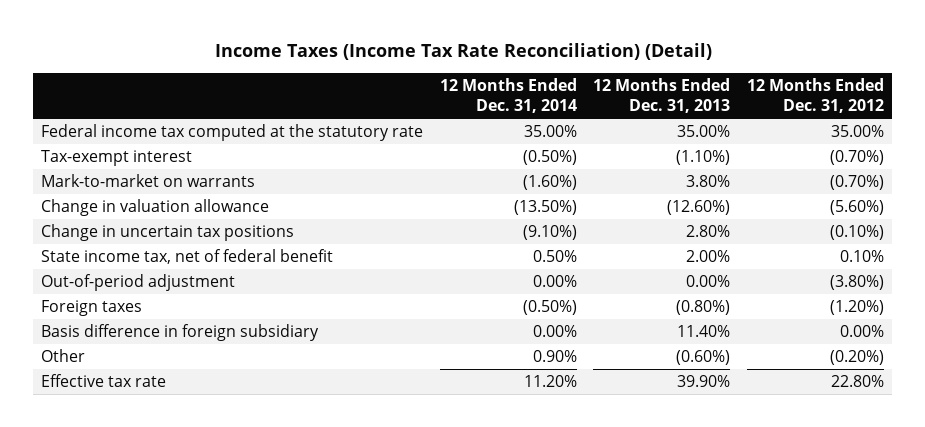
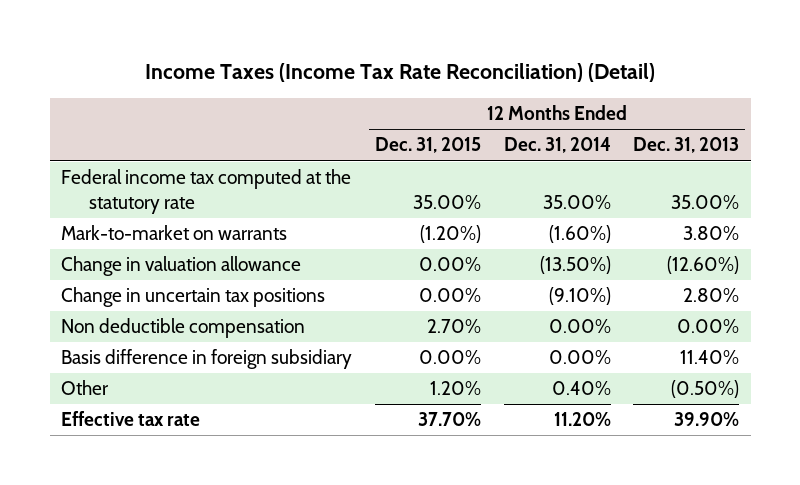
- | 12 Months Ended Dec. 31, 2014 | 12 Months Ended Dec. 31, 2013 | 12 Months Ended Dec. 31, 2012
+ | 12 Months Ended Dec. 31, 2015 | 12 Months Ended Dec. 31, 2014 | 12 Months Ended Dec. 31, 2013
- Tax-exempt interest | (0.50%) | (1.10%) | (0.70%)
- State income tax, net of federal benefit | 0.50% | 2.00% | 0.10%
- Out-of-period adjustment | 0.00% | 0.00% | (3.80%)
- Foreign taxes | (0.50%) | (0.80%) | (1.20%)
+ Non deductible compensation | 2.70% | 0.00% | 0.00%
- Other | 0.90% | (0.60%) | (0.20%)
+ Other | 1.20% | 0.40% | (0.50%)

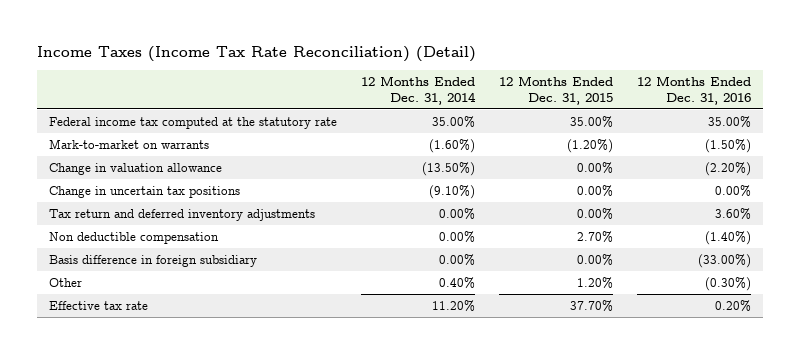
- | 12 Months Ended Dec. 31, 2015 | 12 Months Ended Dec. 31, 2014 | 12 Months Ended Dec. 31, 2013
+ | 12 Months Ended Dec. 31, 2014 | 12 Months Ended Dec. 31, 2015 | 12 Months Ended Dec. 31, 2016
+ Tax return and deferred inventory adjustments | 0.00% | 0.00% | 3.60%

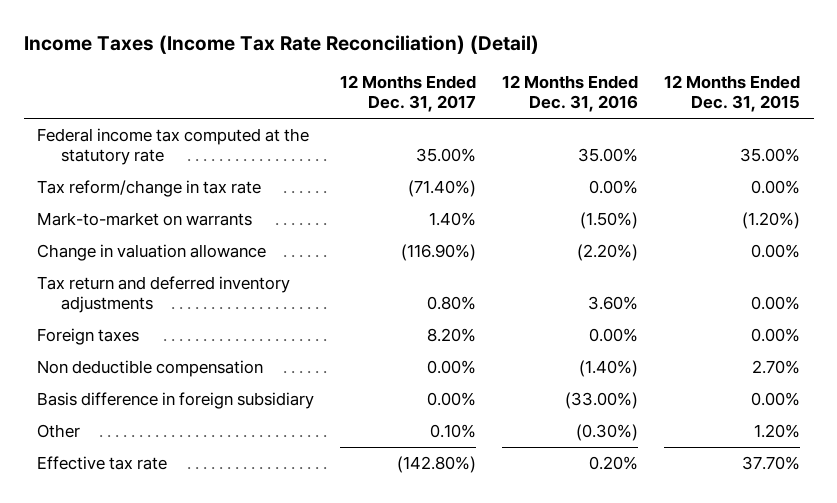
- | 12 Months Ended Dec. 31, 2014 | 12 Months Ended Dec. 31, 2015 | 12 Months Ended Dec. 31, 2016
+ | 12 Months Ended Dec. 31, 2017 | 12 Months Ended Dec. 31, 2016 | 12 Months Ended Dec. 31, 2015
+ Tax reform/change in tax rate | (71.40%) | 0.00% | 0.00%
- Change in uncertain tax positions | (9.10%) | 0.00% | 0.00%
+ Foreign taxes | 8.20% | 0.00% | 0.00%

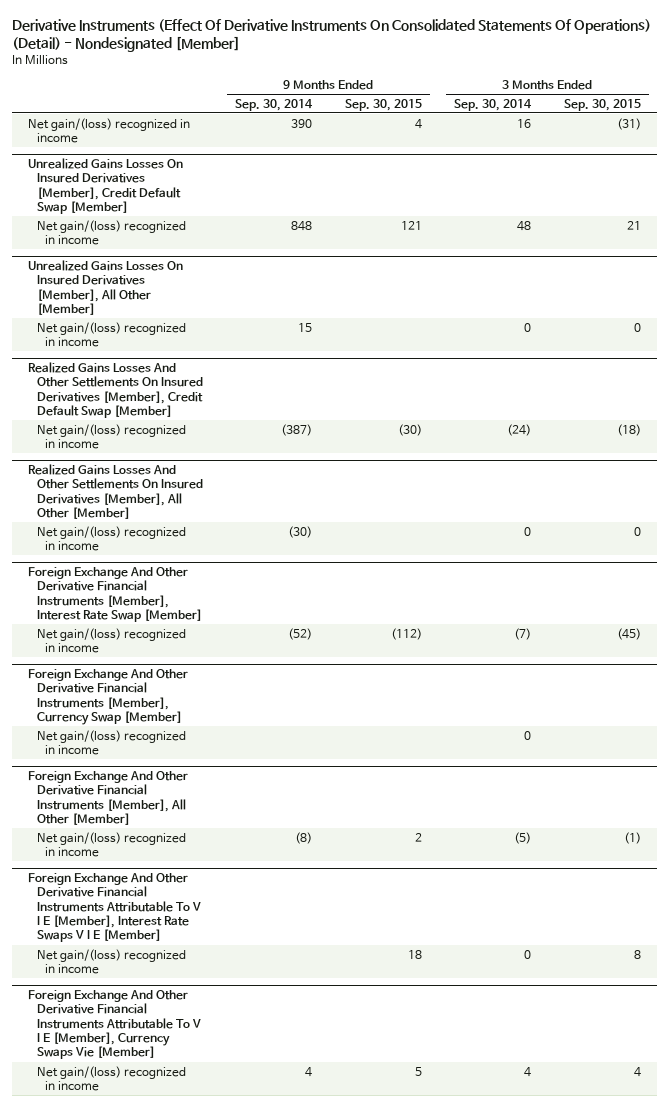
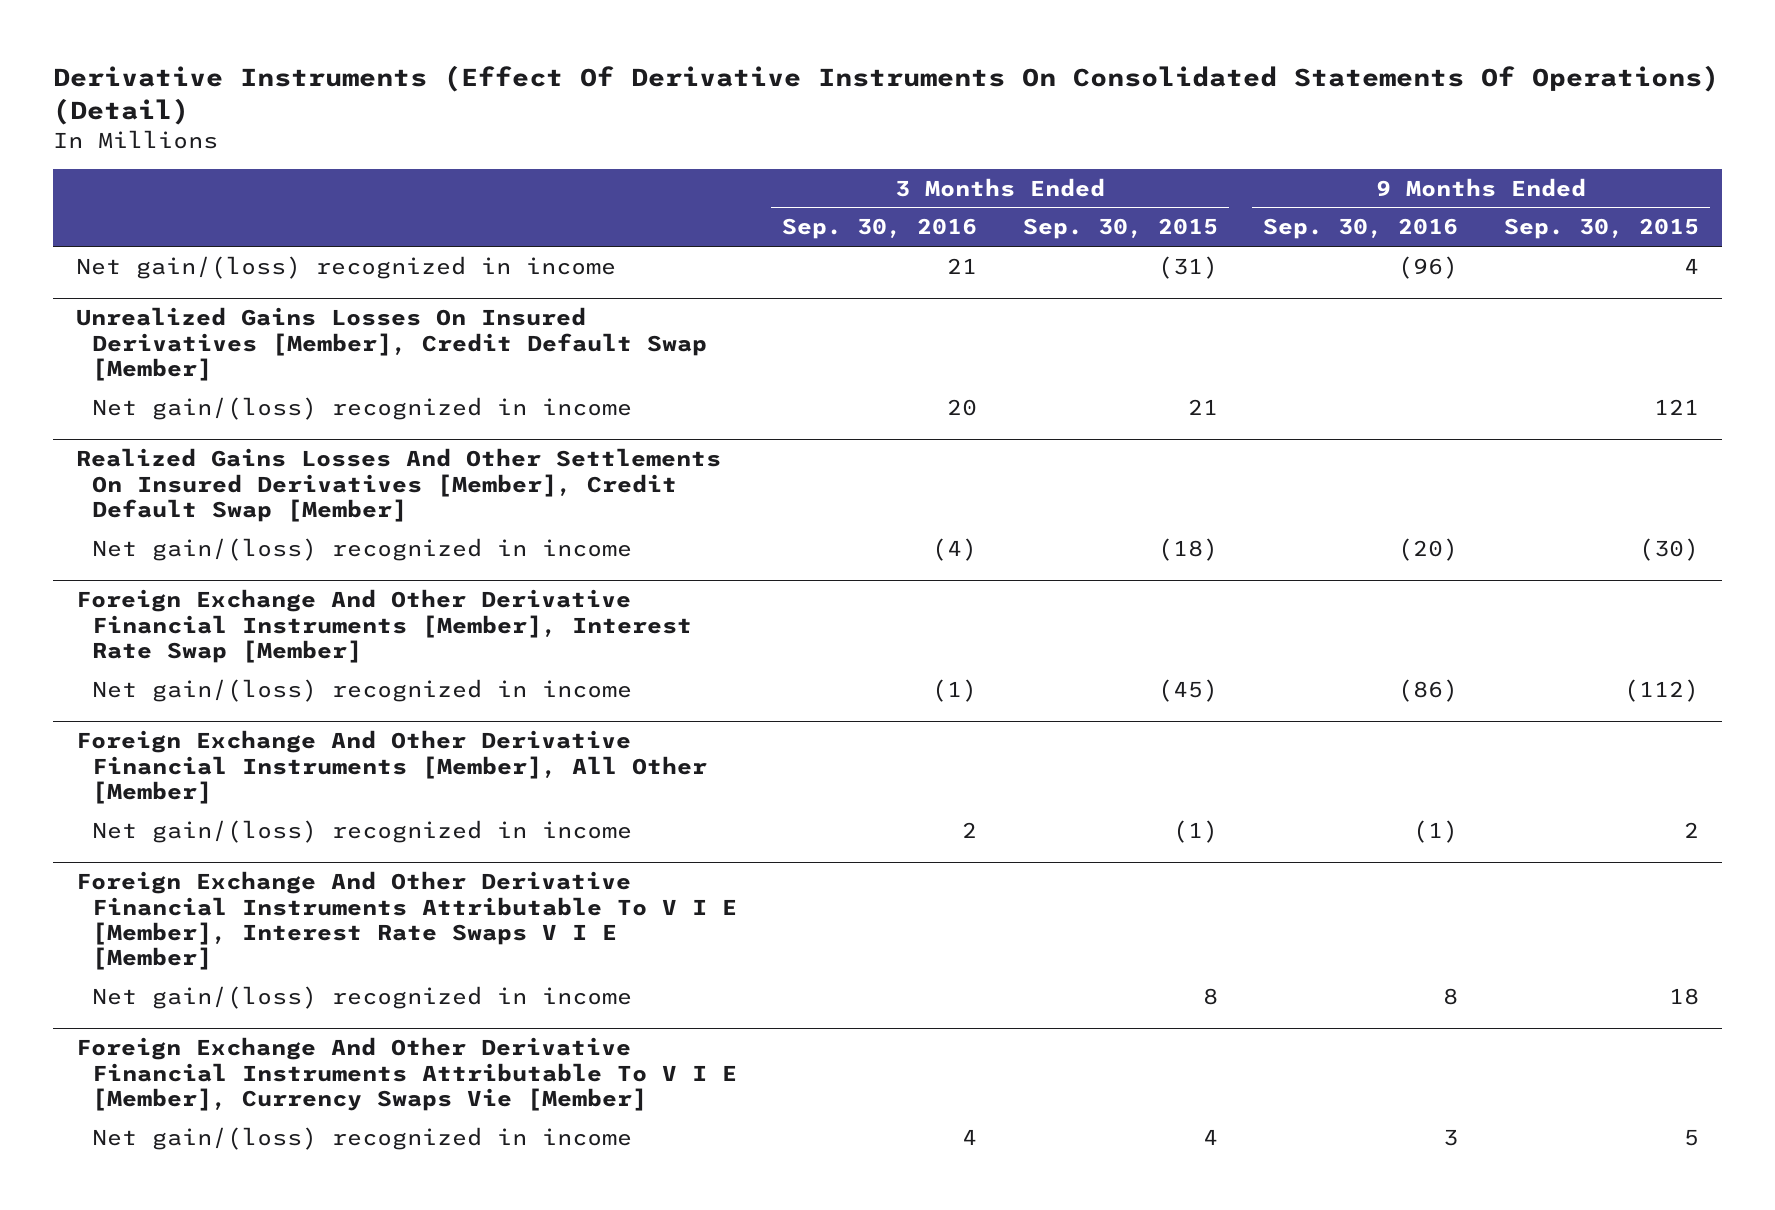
- Derivative Instruments (Effect Of Derivative Instruments On Consolidated Statements Of Operations) (Detail) - Nondesignated [Member]
+ Derivative Instruments (Effect Of Derivative Instruments On Consolidated Statements Of Operations) (Detail)
- | 9 Months Ended Sep. 30, 2014 | 9 Months Ended Sep. 30, 2015 | 3 Months Ended Sep. 30, 2014 | 3 Months Ended Sep. 30, 2015
+ | 3 Months Ended Sep. 30, 2016 | 3 Months Ended Sep. 30, 2015 | 9 Months Ended Sep. 30, 2016 | 9 Months Ended Sep. 30, 2015
- Unrealized Gains Losses On Insured Derivatives [Member], All Other [Member]
- Net gain/(loss) recognized in income | 15 | | 0 | 0
- Realized Gains Losses And Other Settlements On Insured Derivatives [Member], All Other [Member]
- Net gain/(loss) recognized in income | (30) | | 0 | 0
- Foreign Exchange And Other Derivative Financial Instruments [Member], Currency Swap [Member]
- Net gain/(loss) recognized in income | | | 0 |

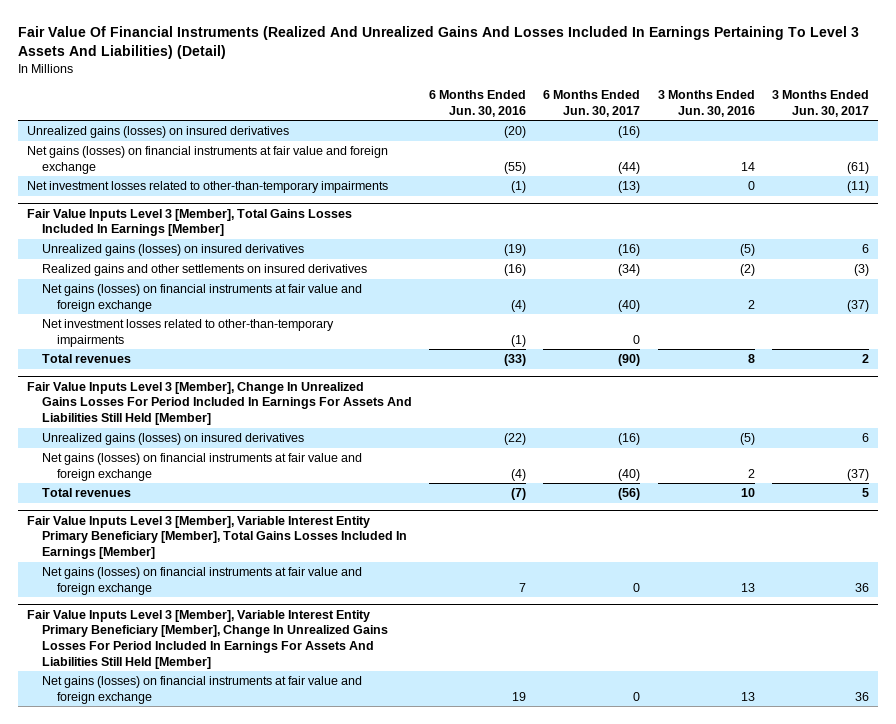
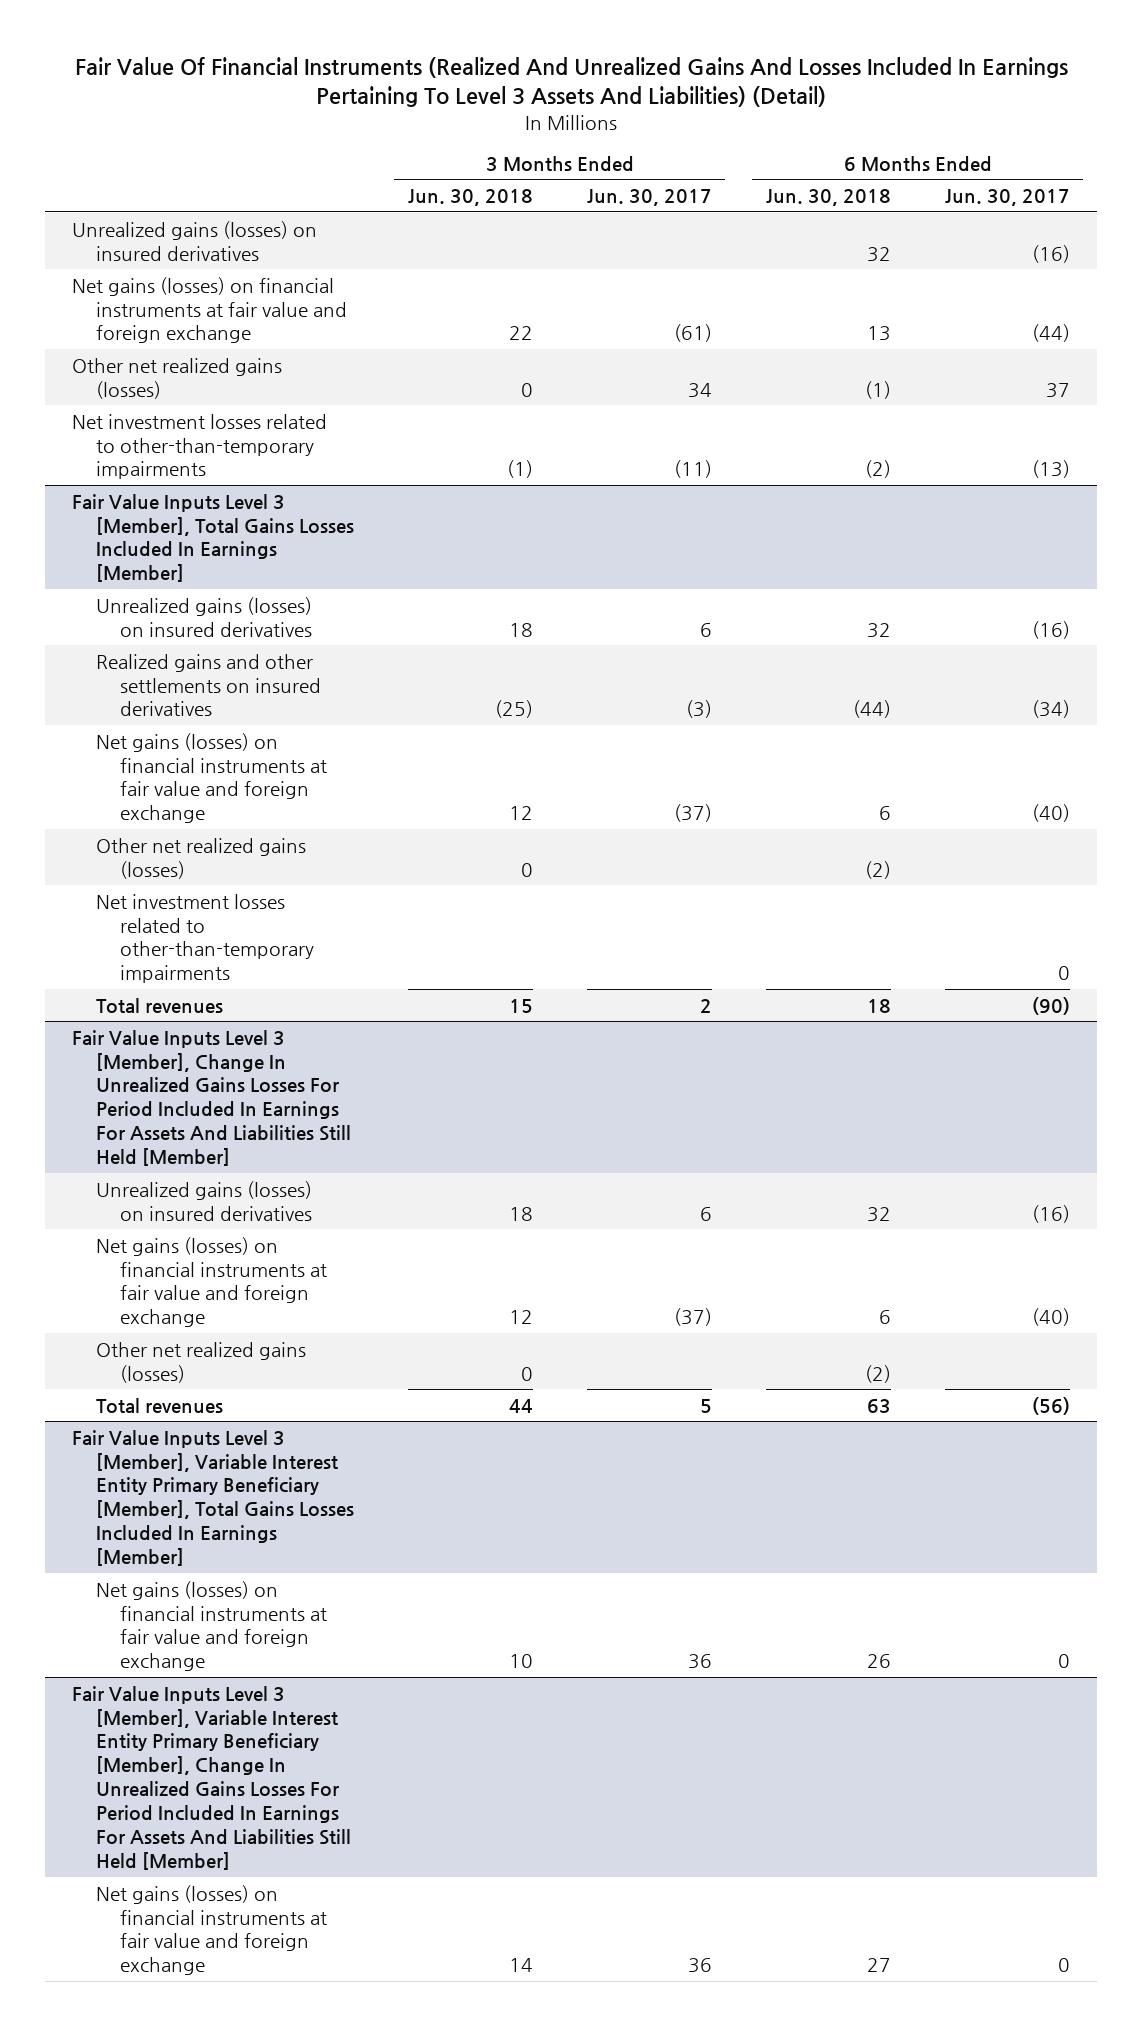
- | 6 Months Ended Jun. 30, 2016 | 6 Months Ended Jun. 30, 2017 | 3 Months Ended Jun. 30, 2016 | 3 Months Ended Jun. 30, 2017
+ | 3 Months Ended Jun. 30, 2018 | 3 Months Ended Jun. 30, 2017 | 6 Months Ended Jun. 30, 2018 | 6 Months Ended Jun. 30, 2017
+ Other net realized gains (losses) | 0 | 34 | (1) | 37
@ Fair Value Inputs Level 3 [Member], Total Gains Losses Included In Earnings [Member]
+ Other net realized gains (losses) | 0 | | (2) |
@ Fair Value Inputs Level 3 [Member], Change In Unrealized Gains Losses For Period Included In Earnings For Assets And Liabilities Still Held [Member]
+ Other net realized gains (losses) | 0 | | (2) |

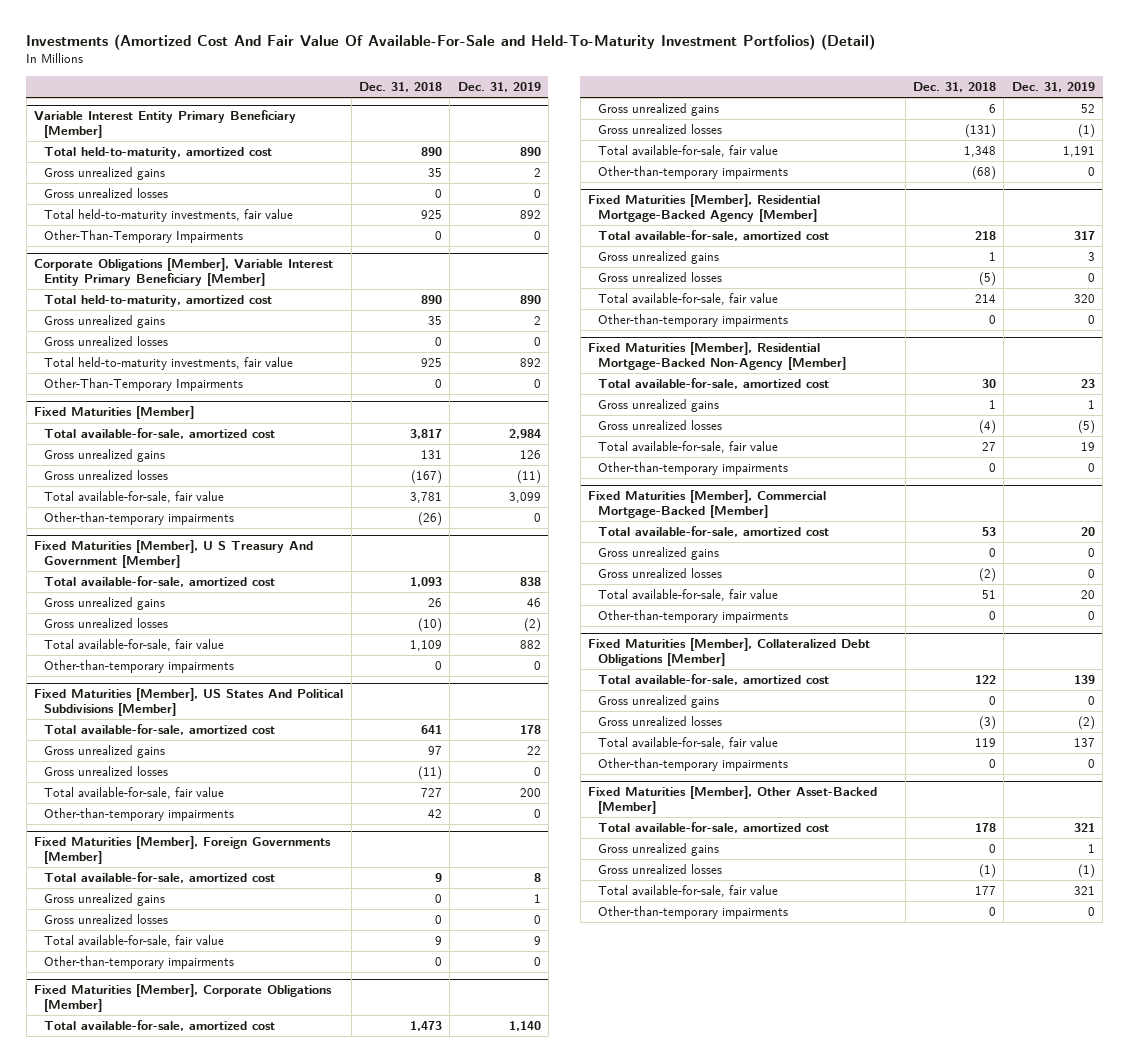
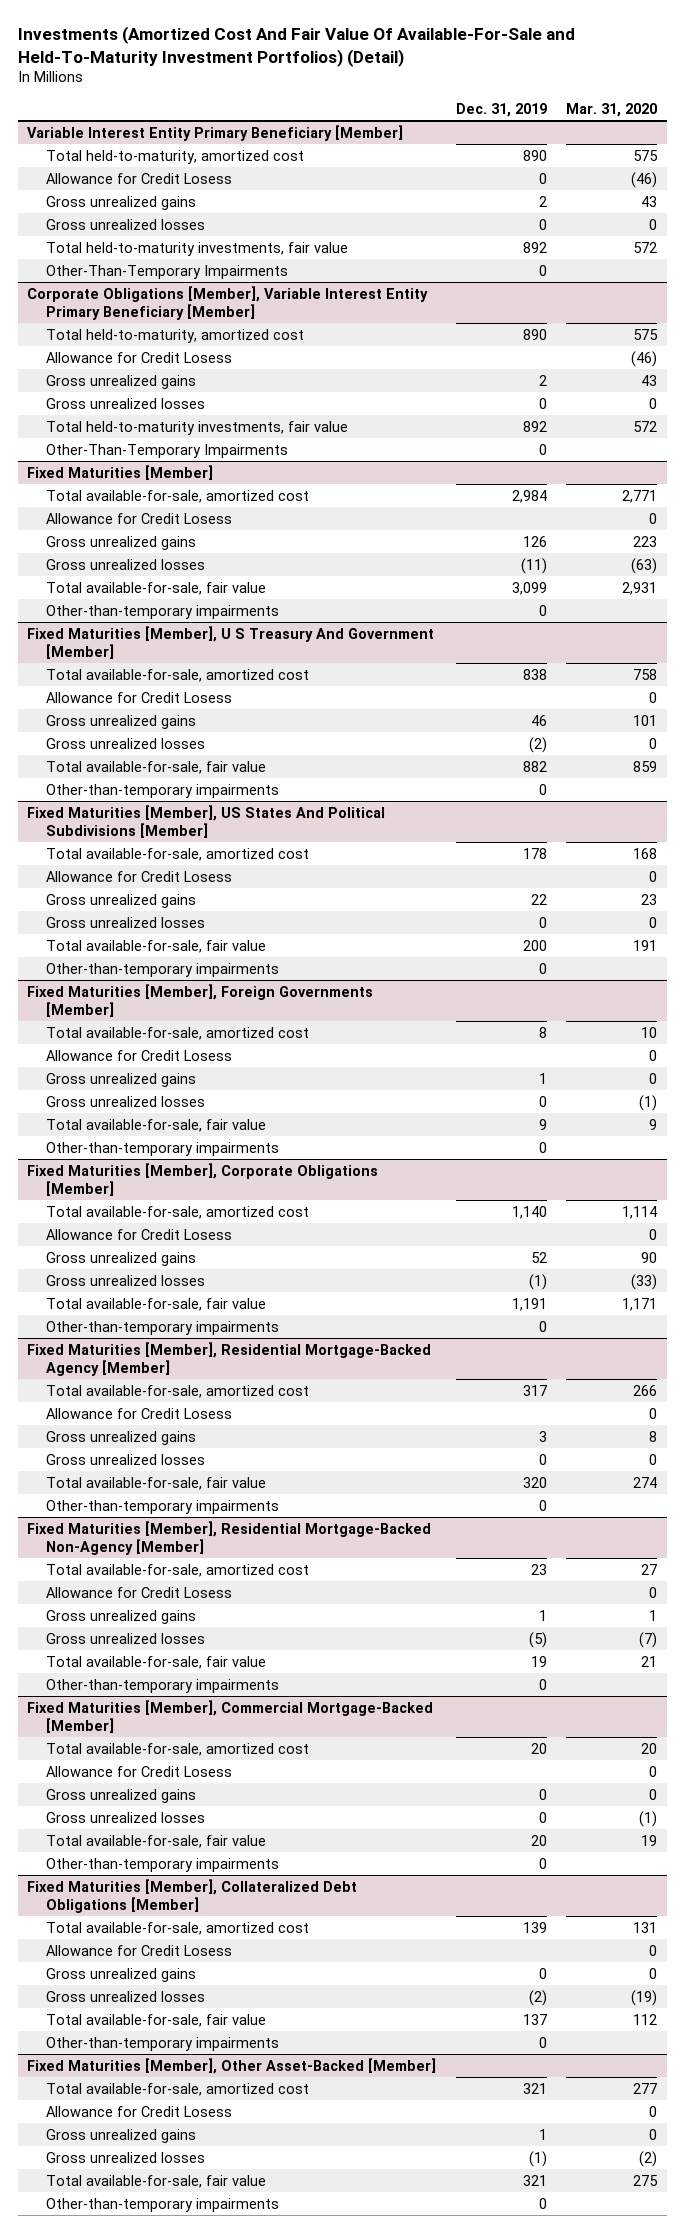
- | Dec. 31, 2018 | Dec. 31, 2019
+ | Dec. 31, 2019 | Mar. 31, 2020
@ Variable Interest Entity Primary Beneficiary [Member]
+ Allowance for Credit Losess | 0 | (46)
@ Corporate Obligations [Member], Variable Interest Entity Primary Beneficiary [Member]
+ Allowance for Credit Losess | | (46)
@ Fixed Maturities [Member]
+ Allowance for Credit Losess | | 0
@ Fixed Maturities [Member], U S Treasury And Government [Member]
+ Allowance for Credit Losess | | 0
@ Fixed Maturities [Member], US States And Political Subdivisions [Member]
+ Allowance for Credit Losess | | 0
@ Fixed Maturities [Member], Foreign Governments [Member]
+ Allowance for Credit Losess | | 0
@ Fixed Maturities [Member], Corporate Obligations [Member]
+ Allowance for Credit Losess | | 0
@ Fixed Maturities [Member], Residential Mortgage-Backed Agency [Member]
+ Allowance for Credit Losess | | 0
@ Fixed Maturities [Member], Residential Mortgage-Backed Non-Agency [Member]
+ Allowance for Credit Losess | | 0
@ Fixed Maturities [Member], Commercial Mortgage-Backed [Member]
+ Allowance for Credit Losess | | 0
@ Fixed Maturities [Member], Collateralized Debt Obligations [Member]
+ Allowance for Credit Losess | | 0
@ Fixed Maturities [Member], Other Asset-Backed [Member]
+ Allowance for Credit Losess | | 0

